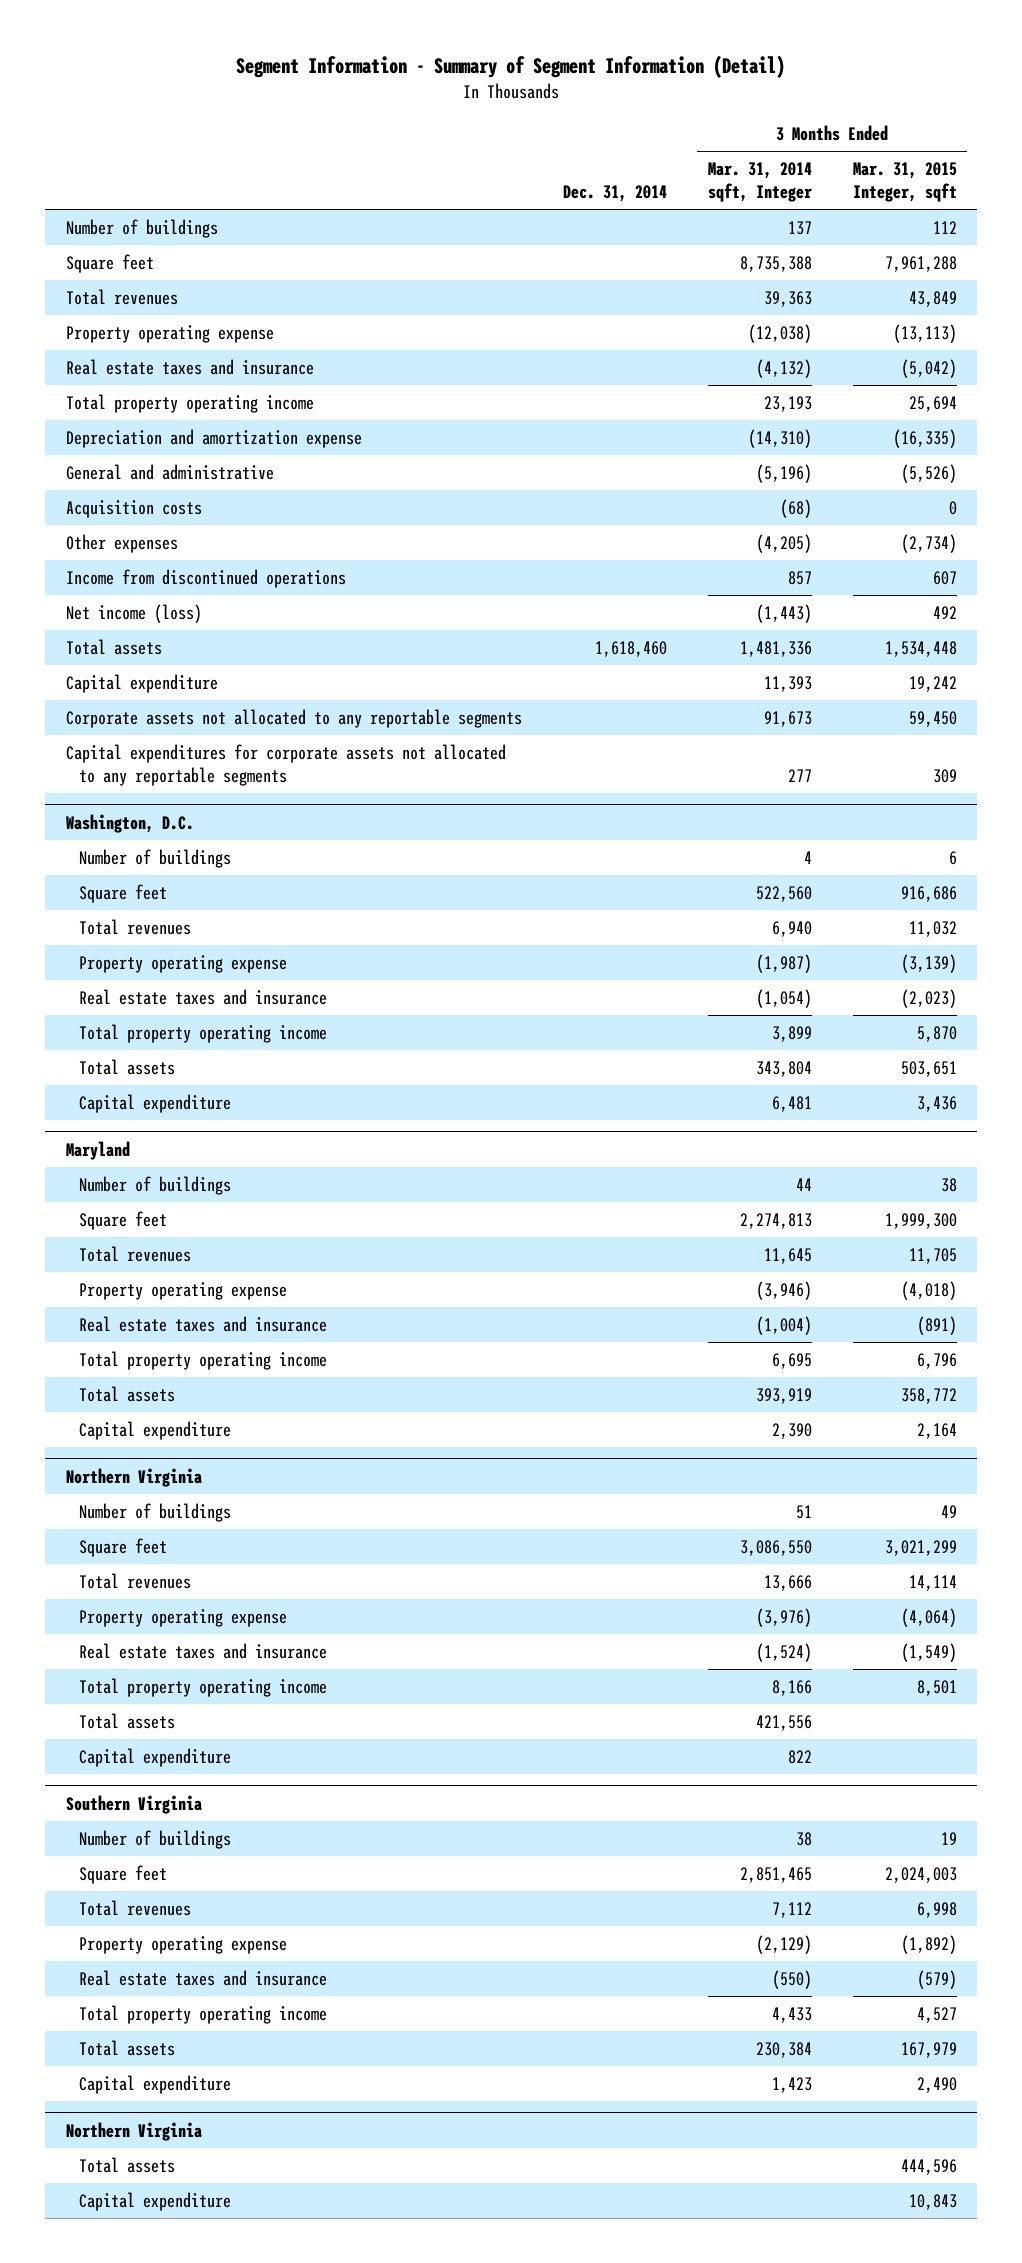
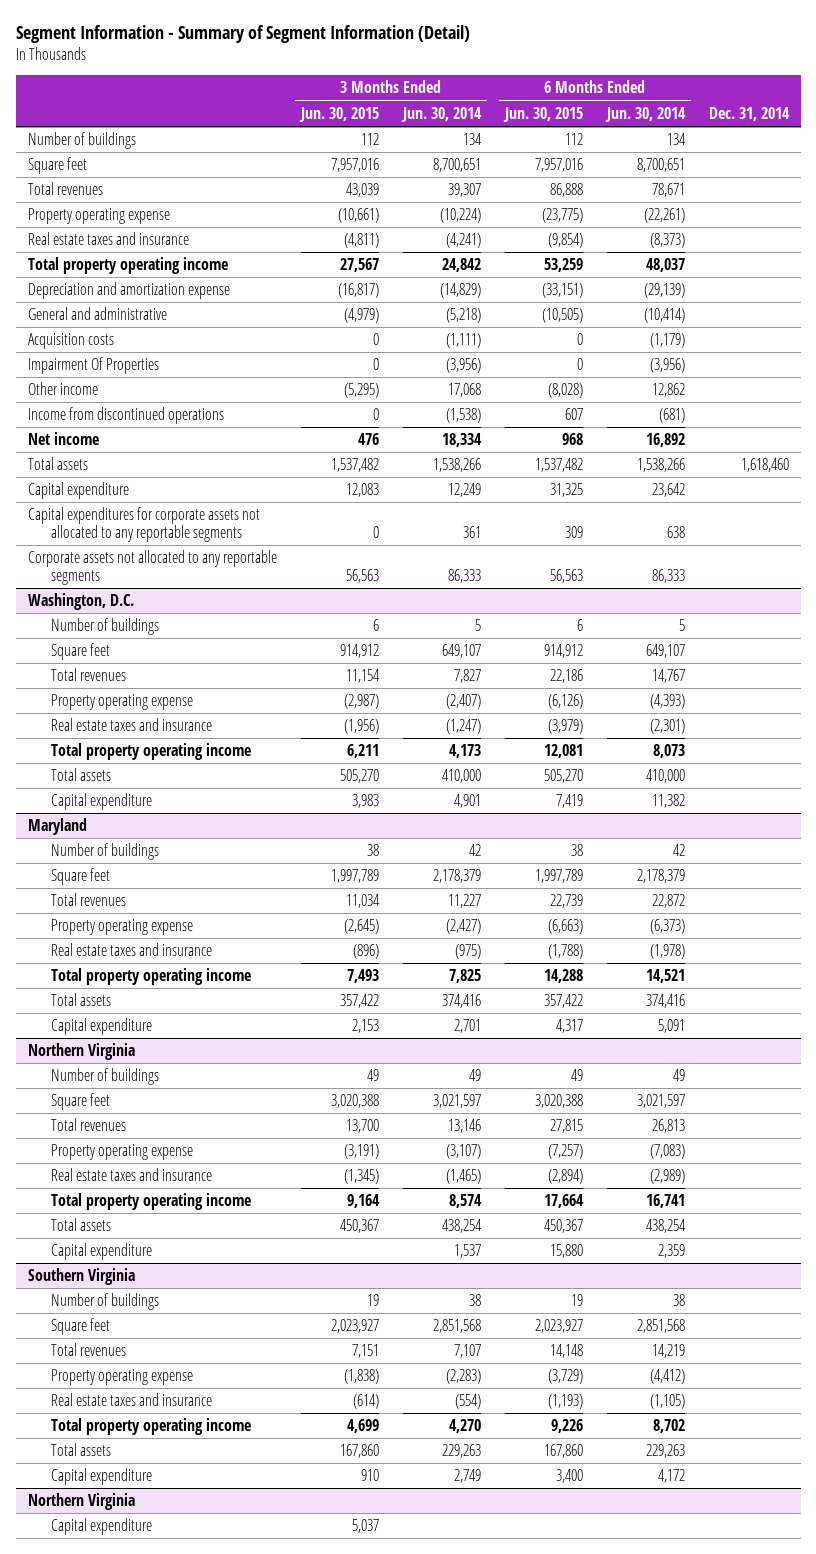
- | Dec. 31, 2014 | 3 Months Ended Mar. 31, 2014 sqft, Integer | 3 Months Ended Mar. 31, 2015 Integer, sqft
+ | 3 Months Ended Jun. 30, 2015 | 3 Months Ended Jun. 30, 2014 | 6 Months Ended Jun. 30, 2015 | 6 Months Ended Jun. 30, 2014 | Dec. 31, 2014
- Other expenses | | (4,205) | (2,734)
+ Impairment Of Properties | 0 | (3,956) | 0 | (3,956) |
+ Other income | (5,295) | 17,068 | (8,028) | 12,862 |
- Net income (loss) | | (1,443) | 492
+ Net income | 476 | 18,334 | 968 | 16,892 |
moved down: Corporate assets not allocated to any reportable segments | 56,563 | 86,333 | 56,563 | 86,333 |
@ Northern Virginia
- Total assets | | | 444,596

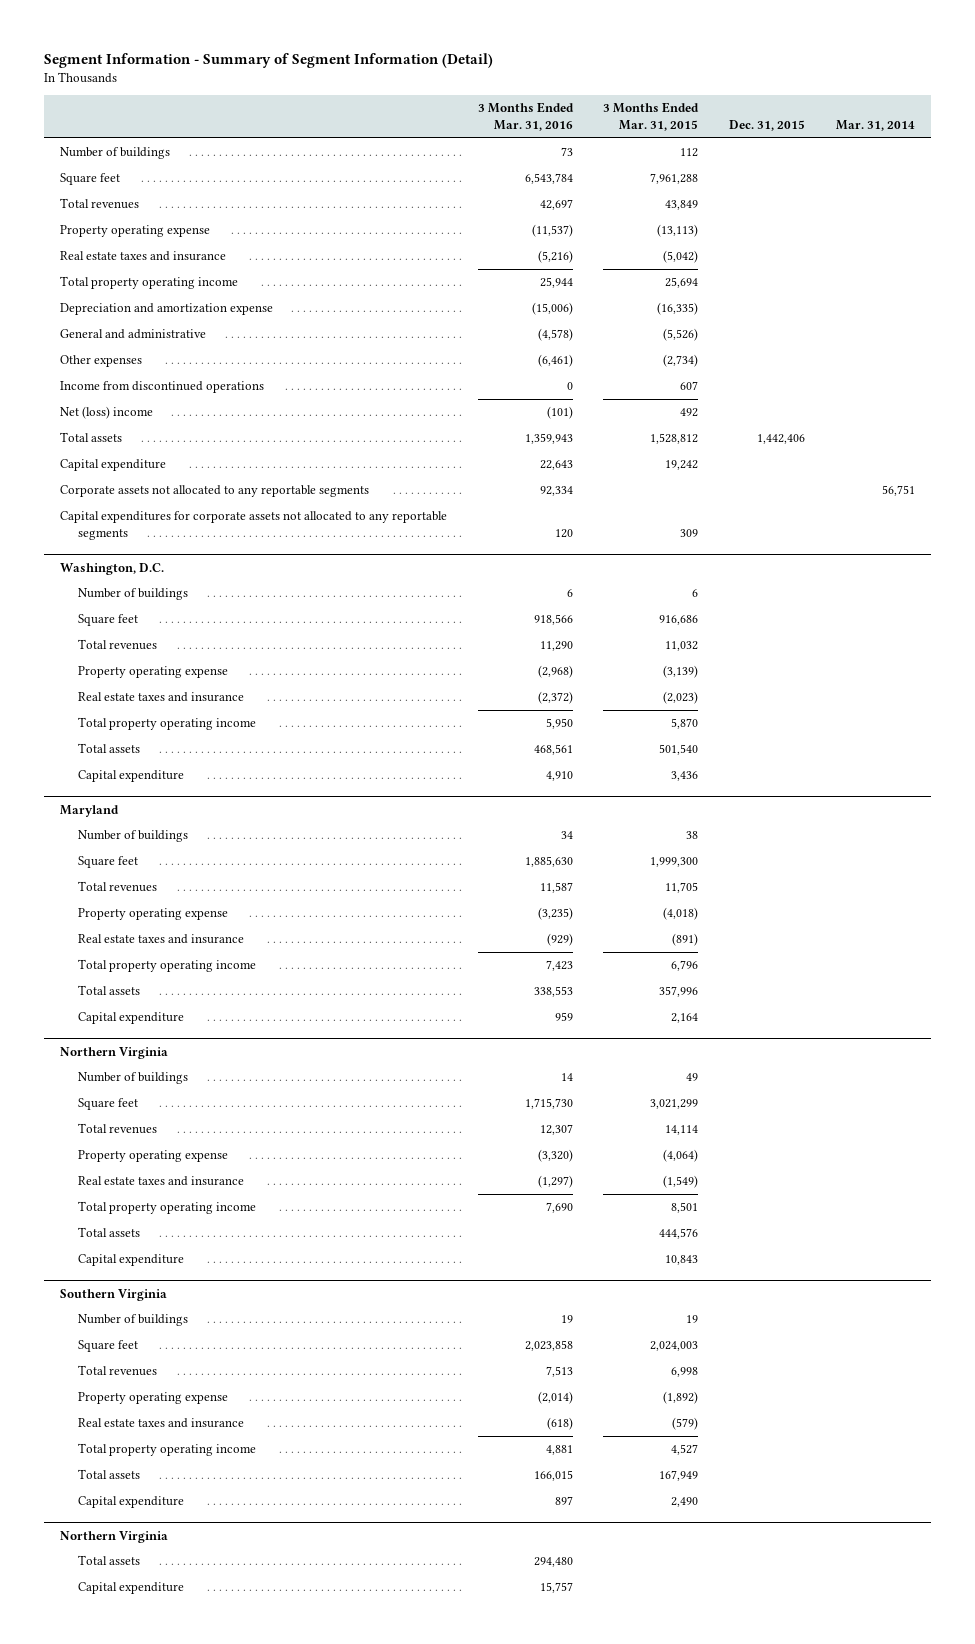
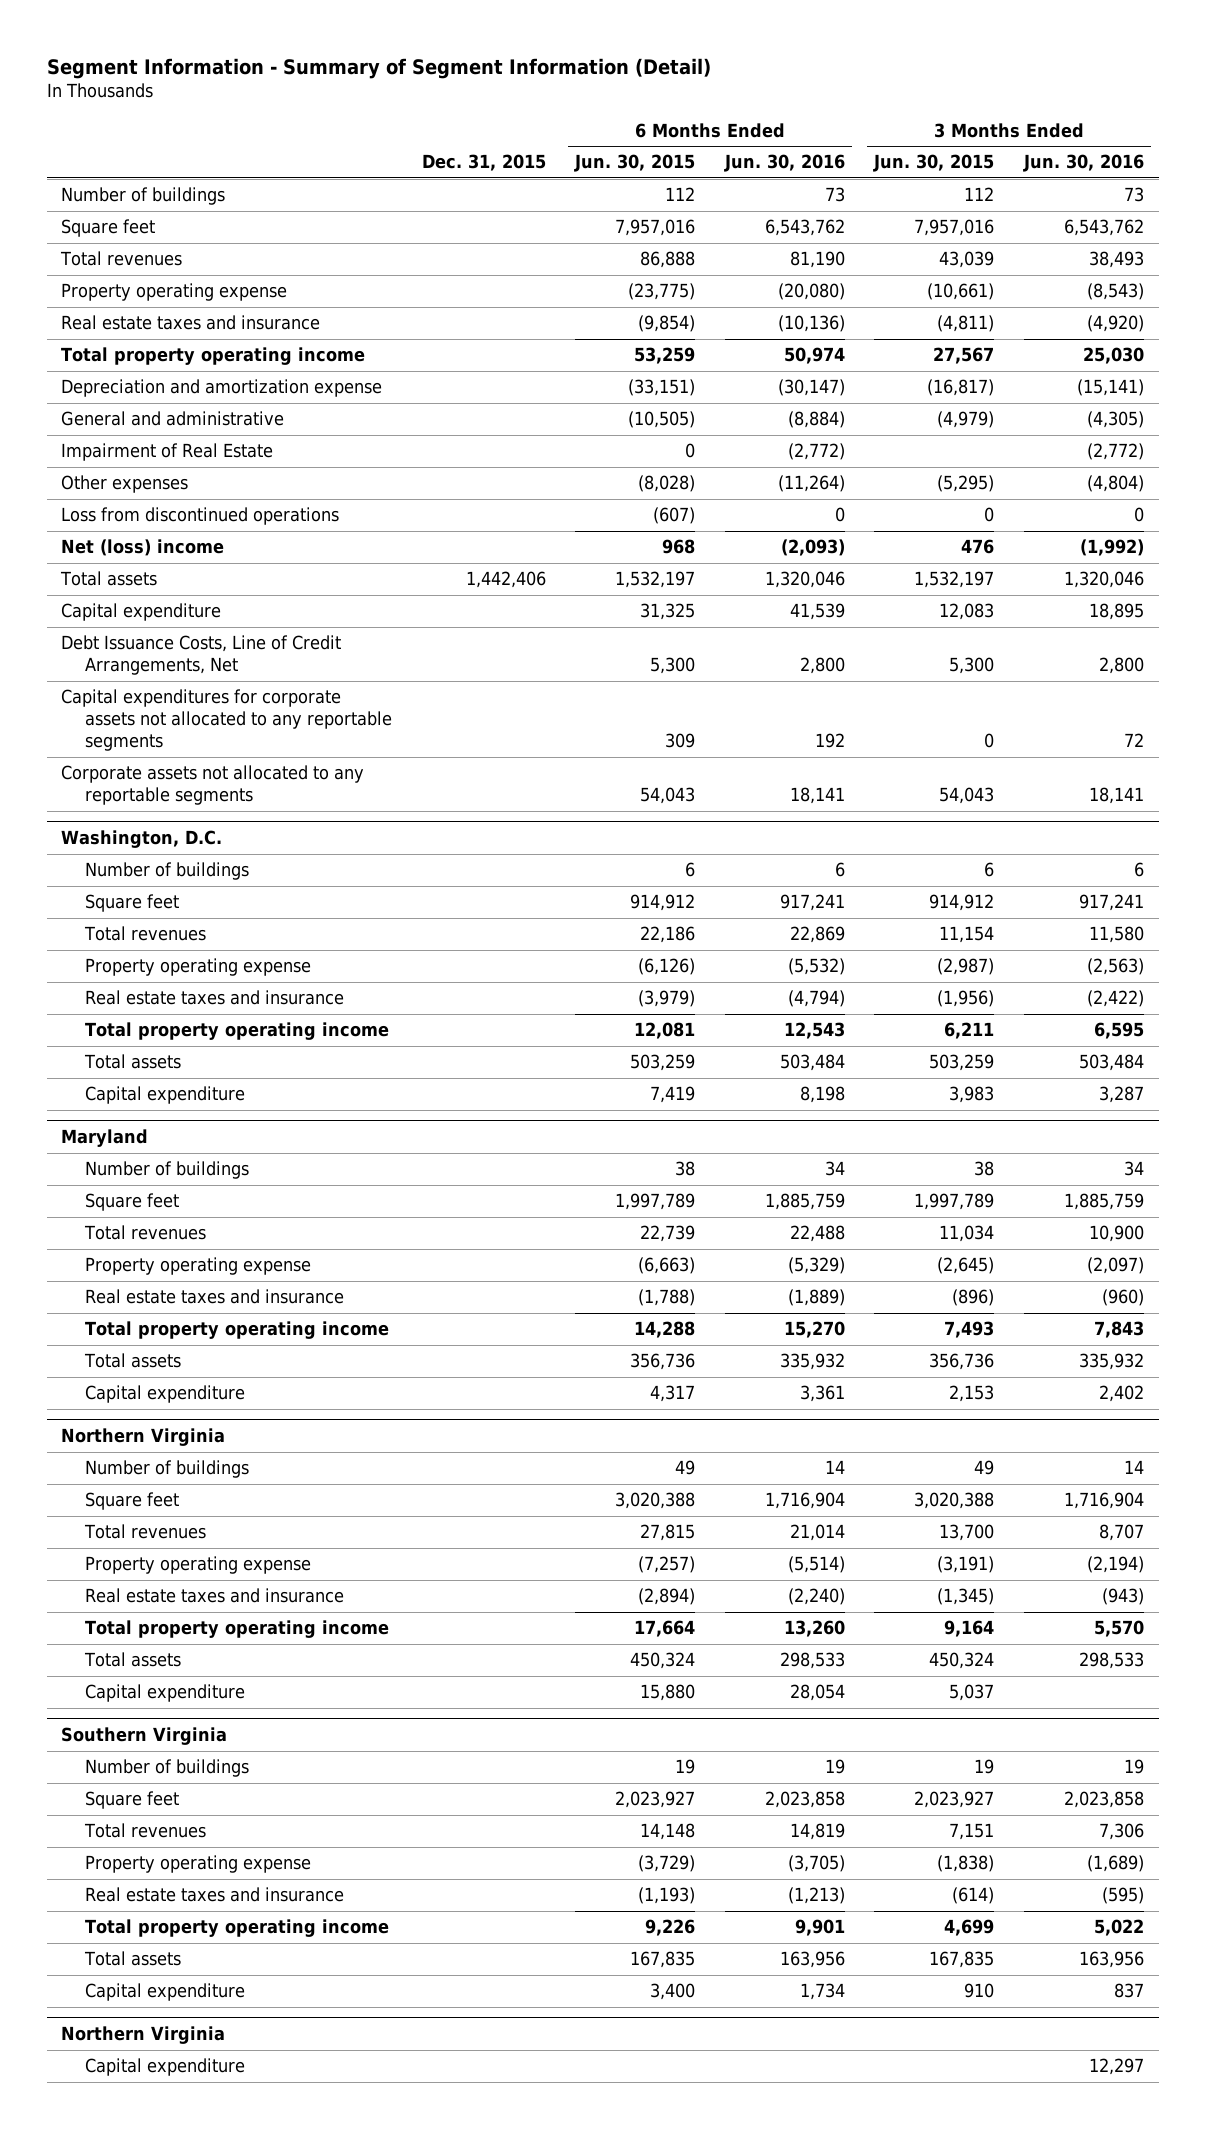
- | 3 Months Ended Mar. 31, 2016 | 3 Months Ended Mar. 31, 2015 | Dec. 31, 2015 | Mar. 31, 2014
+ | Dec. 31, 2015 | 6 Months Ended Jun. 30, 2015 | 6 Months Ended Jun. 30, 2016 | 3 Months Ended Jun. 30, 2015 | 3 Months Ended Jun. 30, 2016
+ Impairment of Real Estate | | 0 | (2,772) | | (2,772)
- Income from discontinued operations | 0 | 607 | |
+ Loss from discontinued operations | | (607) | 0 | 0 | 0
+ Debt Issuance Costs, Line of Credit Arrangements, Net | | 5,300 | 2,800 | 5,300 | 2,800
moved down: Corporate assets not allocated to any reportable segments | | 54,043 | 18,141 | 54,043 | 18,141
@ Northern Virginia
- Total assets | 294,480 | | |

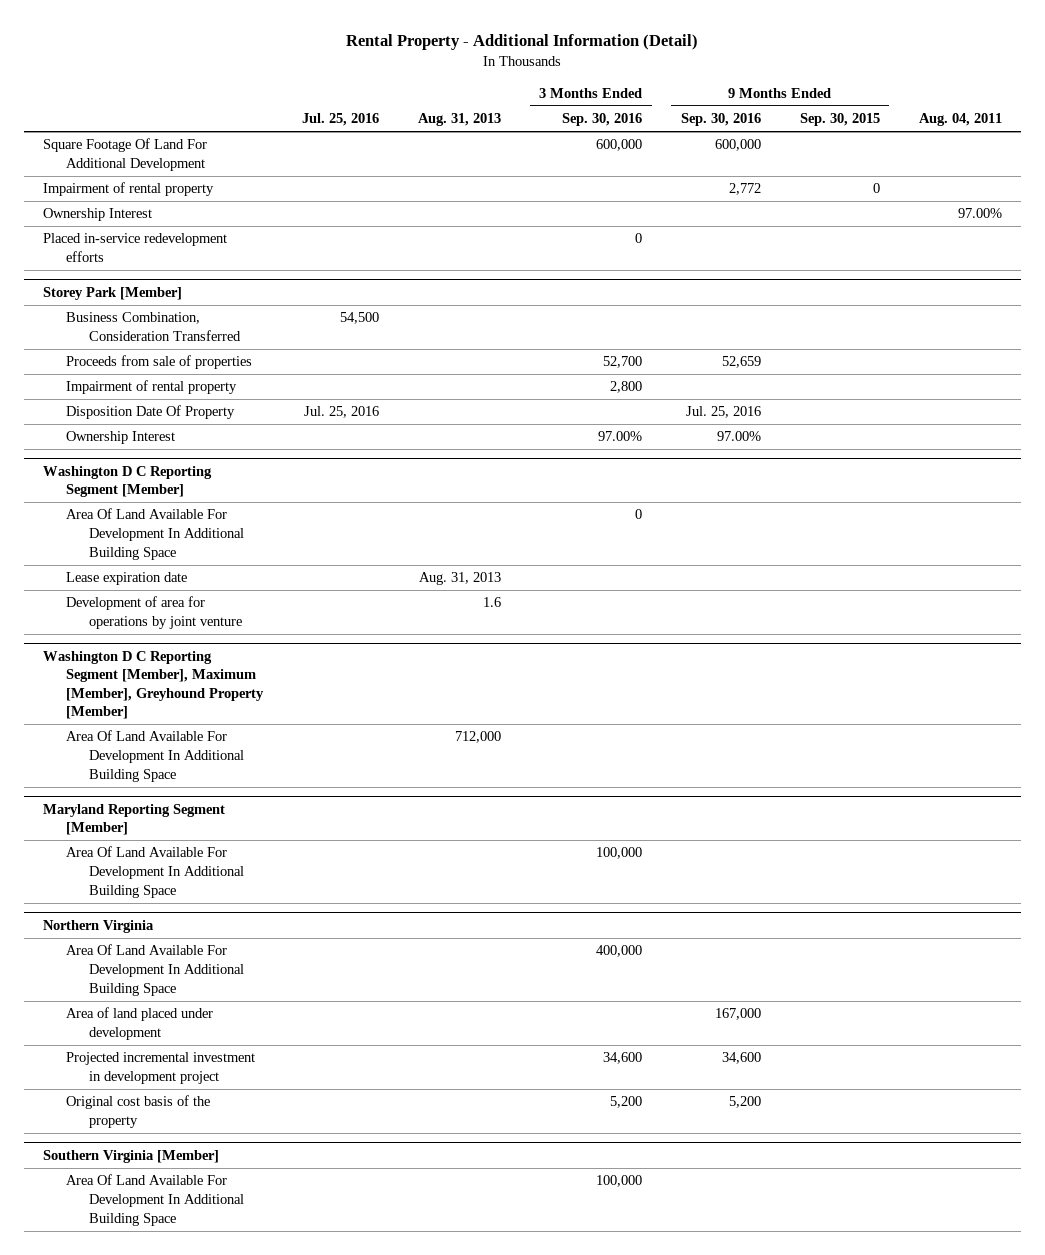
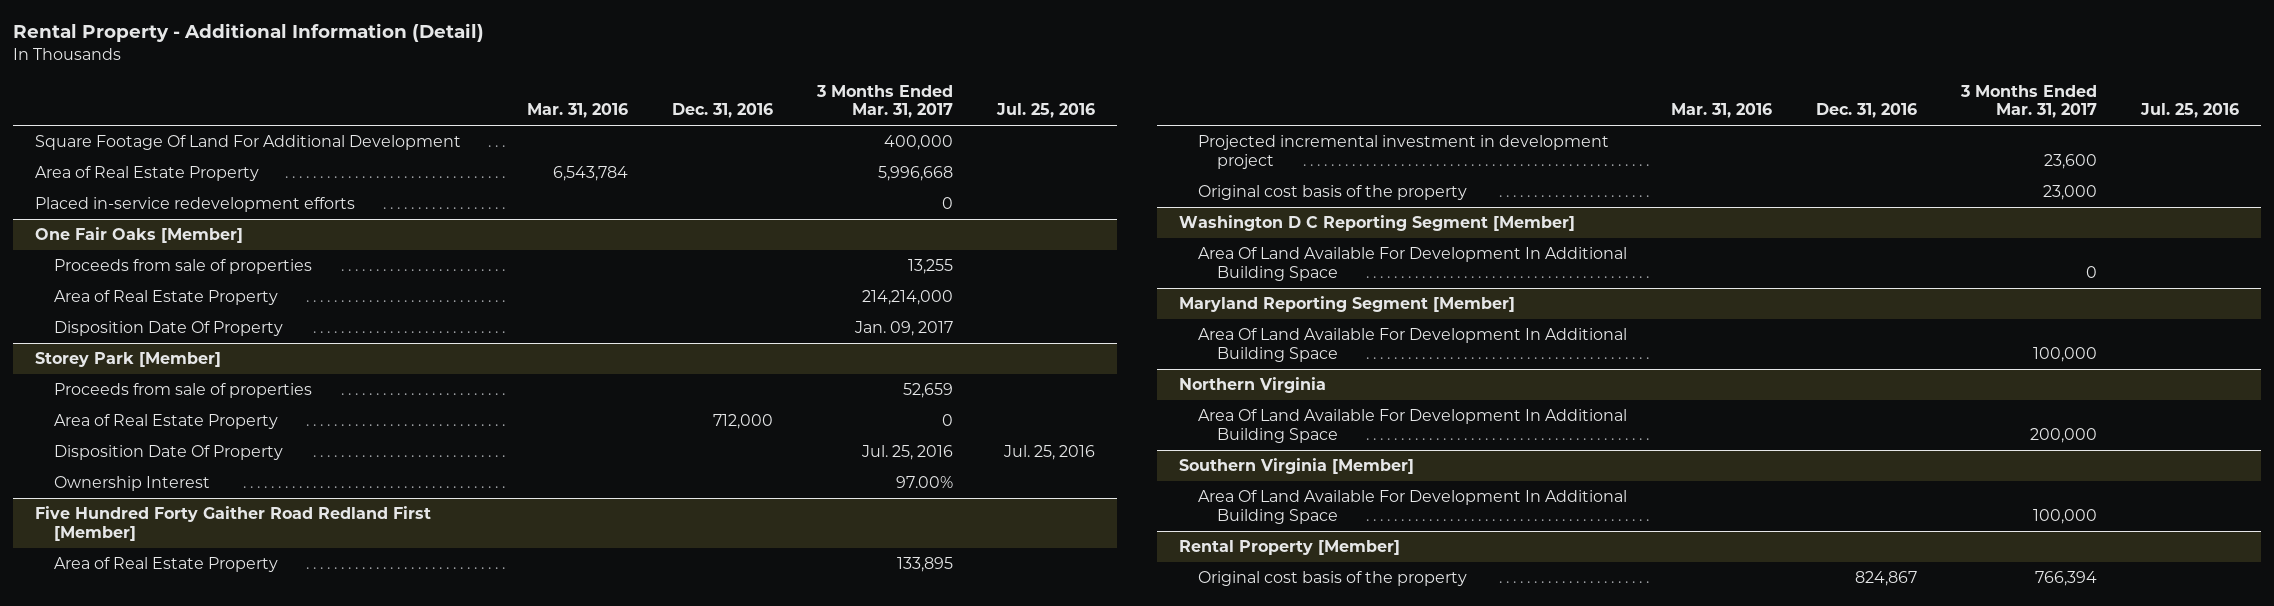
- | Jul. 25, 2016 | Aug. 31, 2013 | 3 Months Ended Sep. 30, 2016 | 9 Months Ended Sep. 30, 2016 | 9 Months Ended Sep. 30, 2015 | Aug. 04, 2011
+ | Mar. 31, 2016 | Dec. 31, 2016 | 3 Months Ended Mar. 31, 2017 | Jul. 25, 2016
- Impairment of rental property | | | | 2,772 | 0 |
- Ownership Interest | | | | | | 97.00%
+ Area of Real Estate Property | 6,543,784 | | 5,996,668 |
+ One Fair Oaks [Member]
+ Proceeds from sale of properties | | | 13,255 |
+ Area of Real Estate Property | | | 214,214,000 |
+ Disposition Date Of Property | | | Jan. 09, 2017 |
@ Storey Park [Member]
- Business Combination, Consideration Transferred | 54,500 | | | | |
- Impairment of rental property | | | 2,800 | | |
+ Area of Real Estate Property | | 712,000 | 0 |
+ Five Hundred Forty Gaither Road Redland First [Member]
+ Area of Real Estate Property | | | 133,895 |
+ Projected incremental investment in development project | | | 23,600 |
+ Original cost basis of the property | | | 23,000 |
@ Washington D C Reporting Segment [Member]
- Lease expiration date | | Aug. 31, 2013 | | | |
- Development of area for operations by joint venture | | 1.6 | | | |
- Washington D C Reporting Segment [Member], Maximum [Member], Greyhound Property [Member]
- Area Of Land Available For Development In Additional Building Space | | 712,000 | | | |
@ Northern Virginia
- Area of land placed under development | | | | 167,000 | |
- Projected incremental investment in development project | | | 34,600 | 34,600 | |
- Original cost basis of the property | | | 5,200 | 5,200 | |
+ Rental Property [Member]
+ Original cost basis of the property | | 824,867 | 766,394 |

